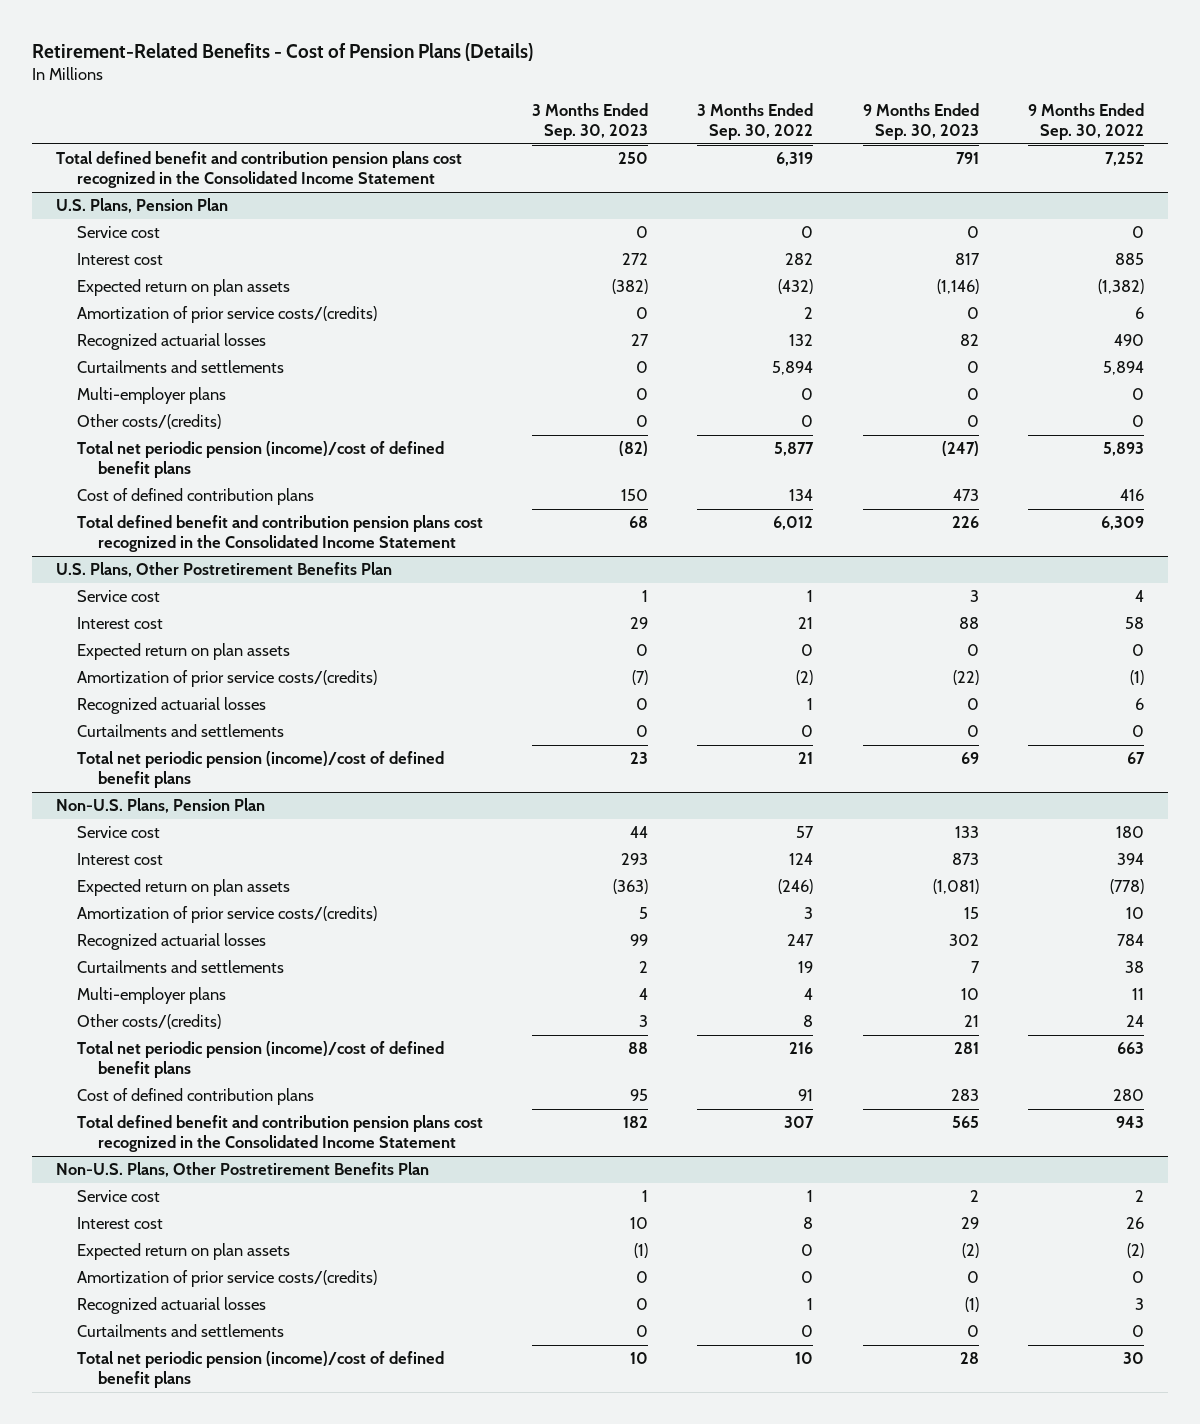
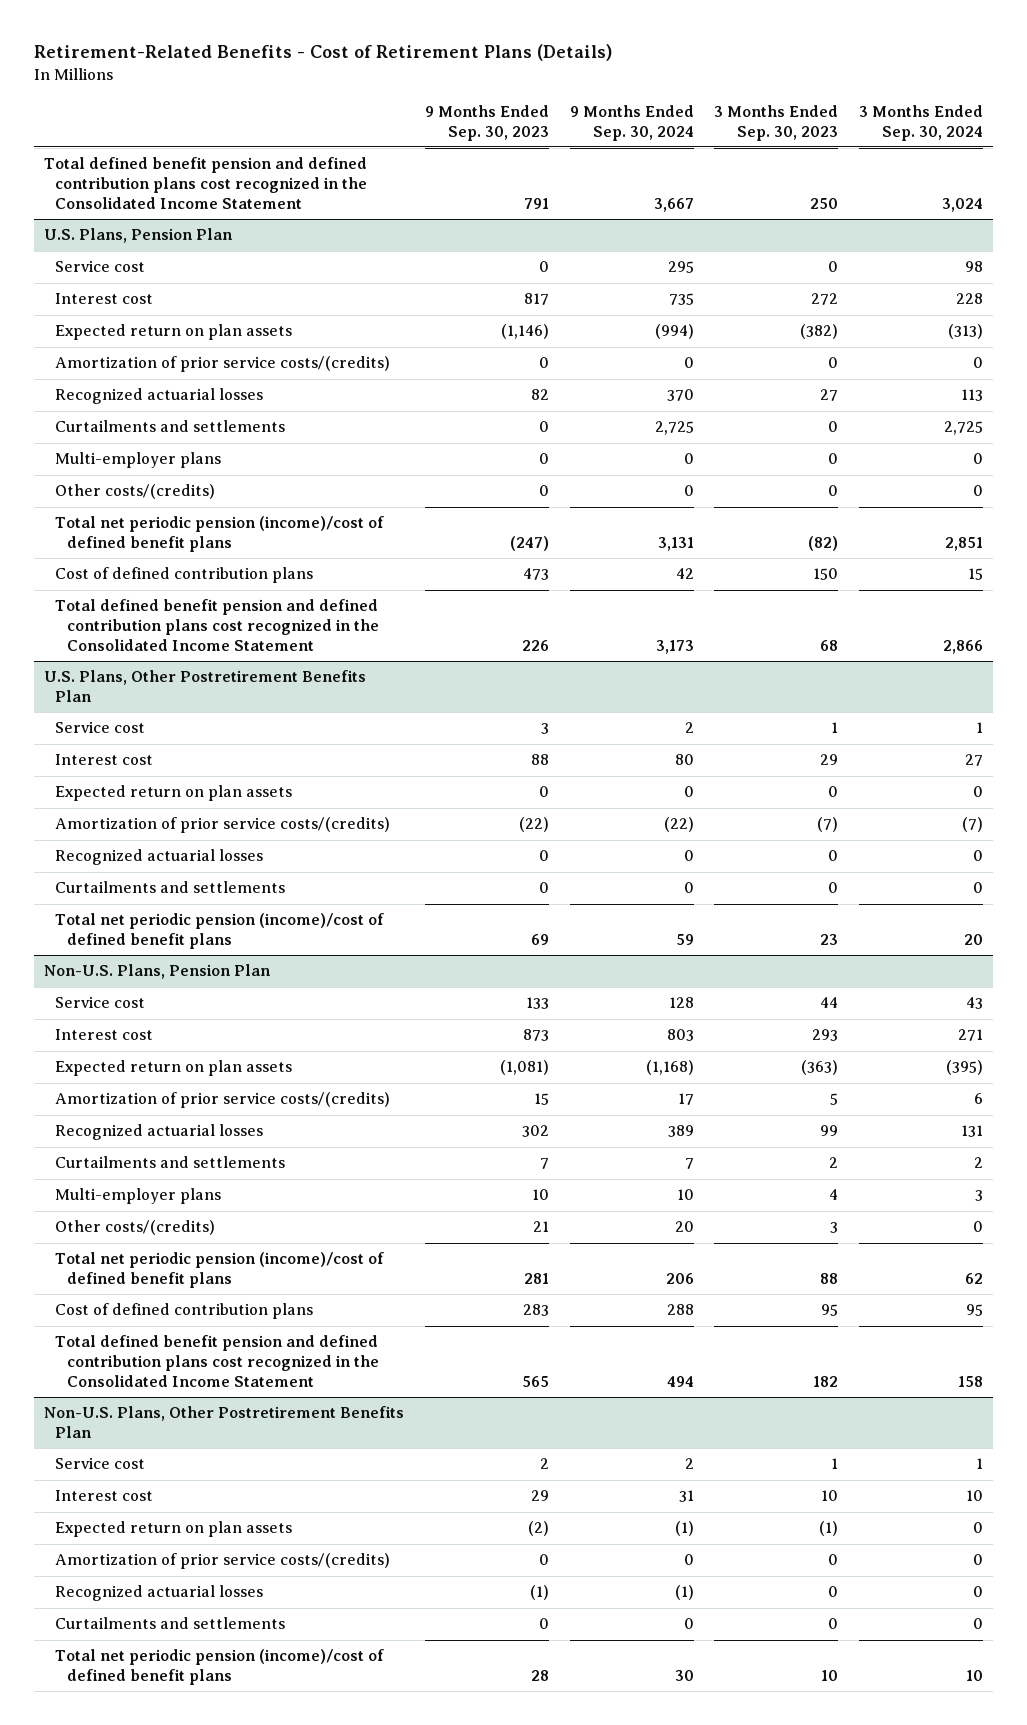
- Retirement-Related Benefits - Cost of Pension Plans (Details)
+ Retirement-Related Benefits - Cost of Retirement Plans (Details)
- | 3 Months Ended Sep. 30, 2023 | 3 Months Ended Sep. 30, 2022 | 9 Months Ended Sep. 30, 2023 | 9 Months Ended Sep. 30, 2022
+ | 9 Months Ended Sep. 30, 2023 | 9 Months Ended Sep. 30, 2024 | 3 Months Ended Sep. 30, 2023 | 3 Months Ended Sep. 30, 2024
- Total defined benefit and contribution pension plans cost recognized in the Consolidated Income Statement | 250 | 6,319 | 791 | 7,252
+ Total defined benefit pension and defined contribution plans cost recognized in the Consolidated Income Statement | 791 | 3,667 | 250 | 3,024
@ U.S. Plans, Pension Plan
- Total defined benefit and contribution pension plans cost recognized in the Consolidated Income Statement | 68 | 6,012 | 226 | 6,309
+ Total defined benefit pension and defined contribution plans cost recognized in the Consolidated Income Statement | 226 | 3,173 | 68 | 2,866
@ Non-U.S. Plans, Pension Plan
- Total defined benefit and contribution pension plans cost recognized in the Consolidated Income Statement | 182 | 307 | 565 | 943
+ Total defined benefit pension and defined contribution plans cost recognized in the Consolidated Income Statement | 565 | 494 | 182 | 158

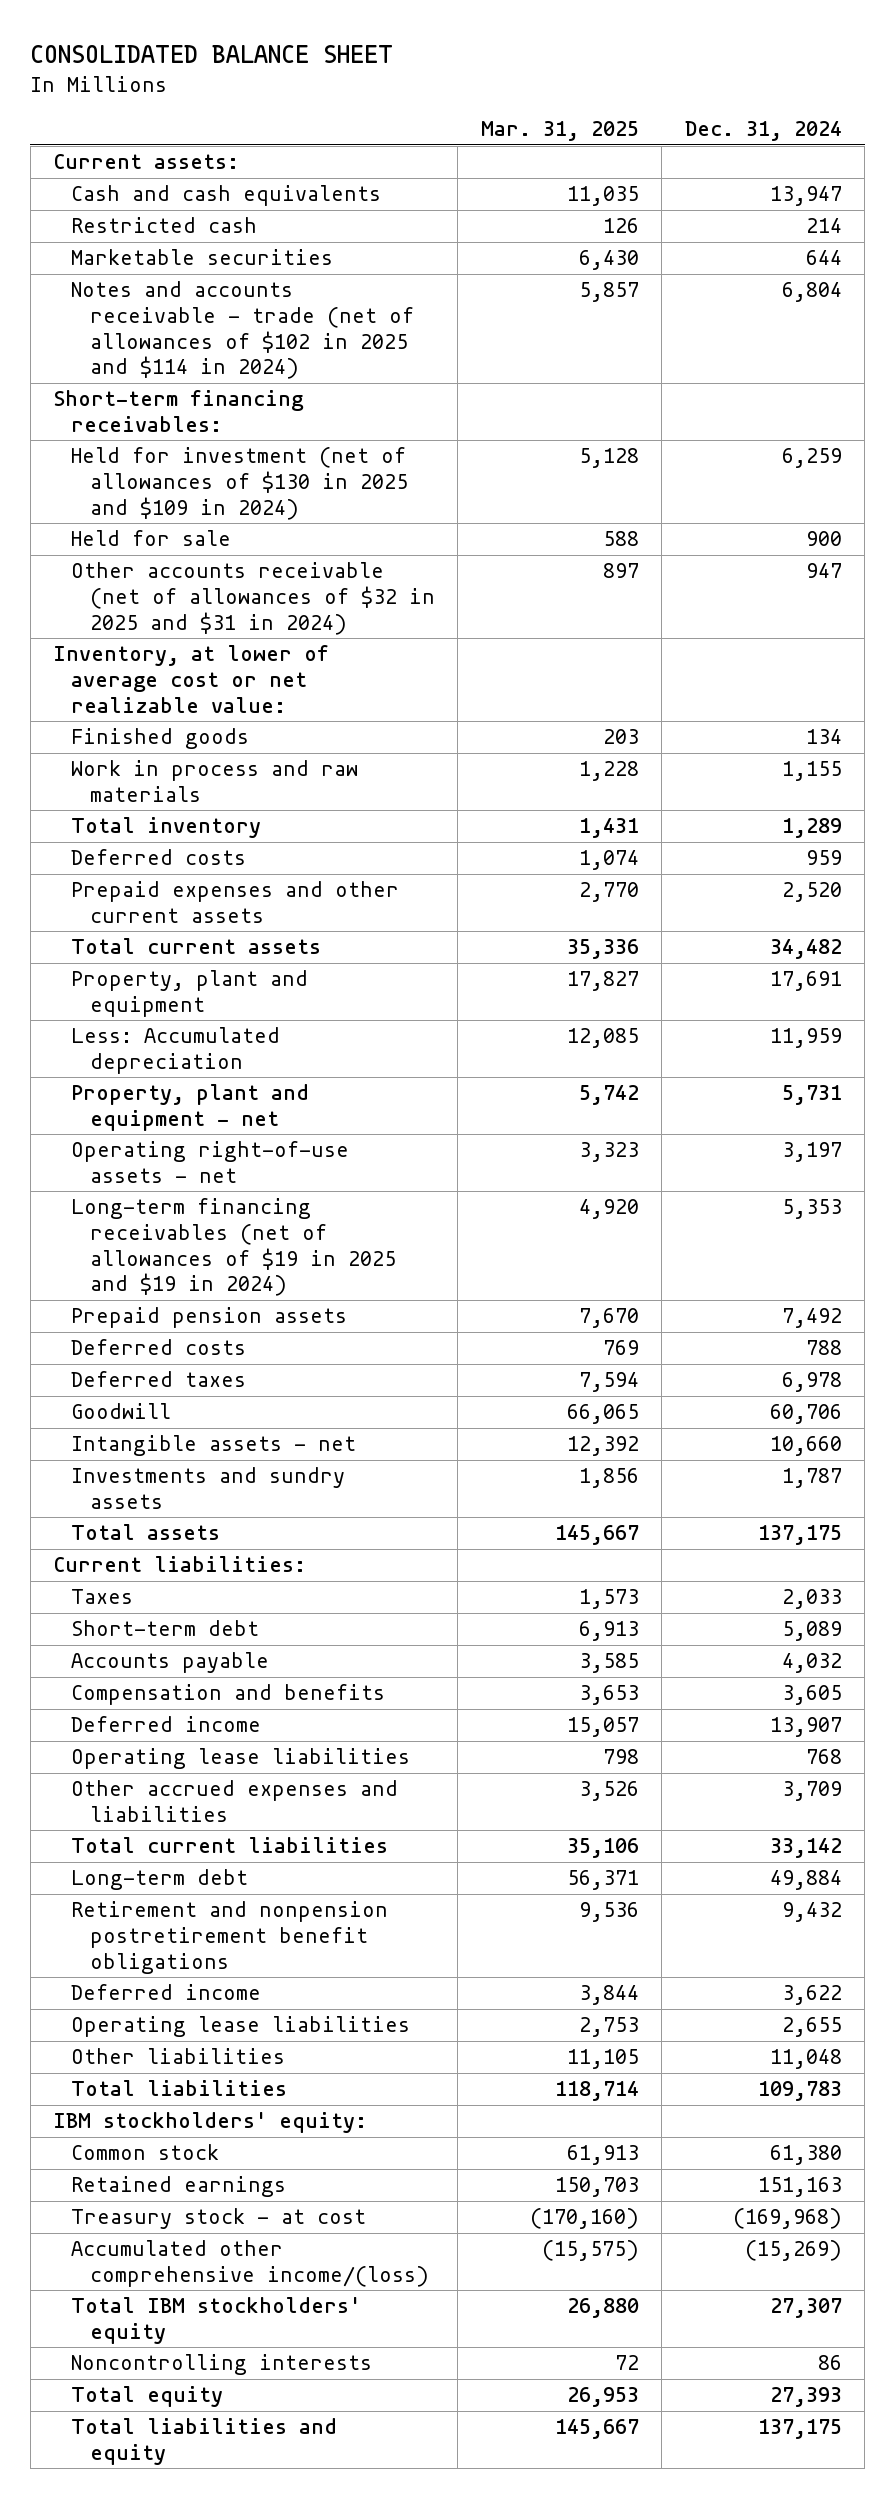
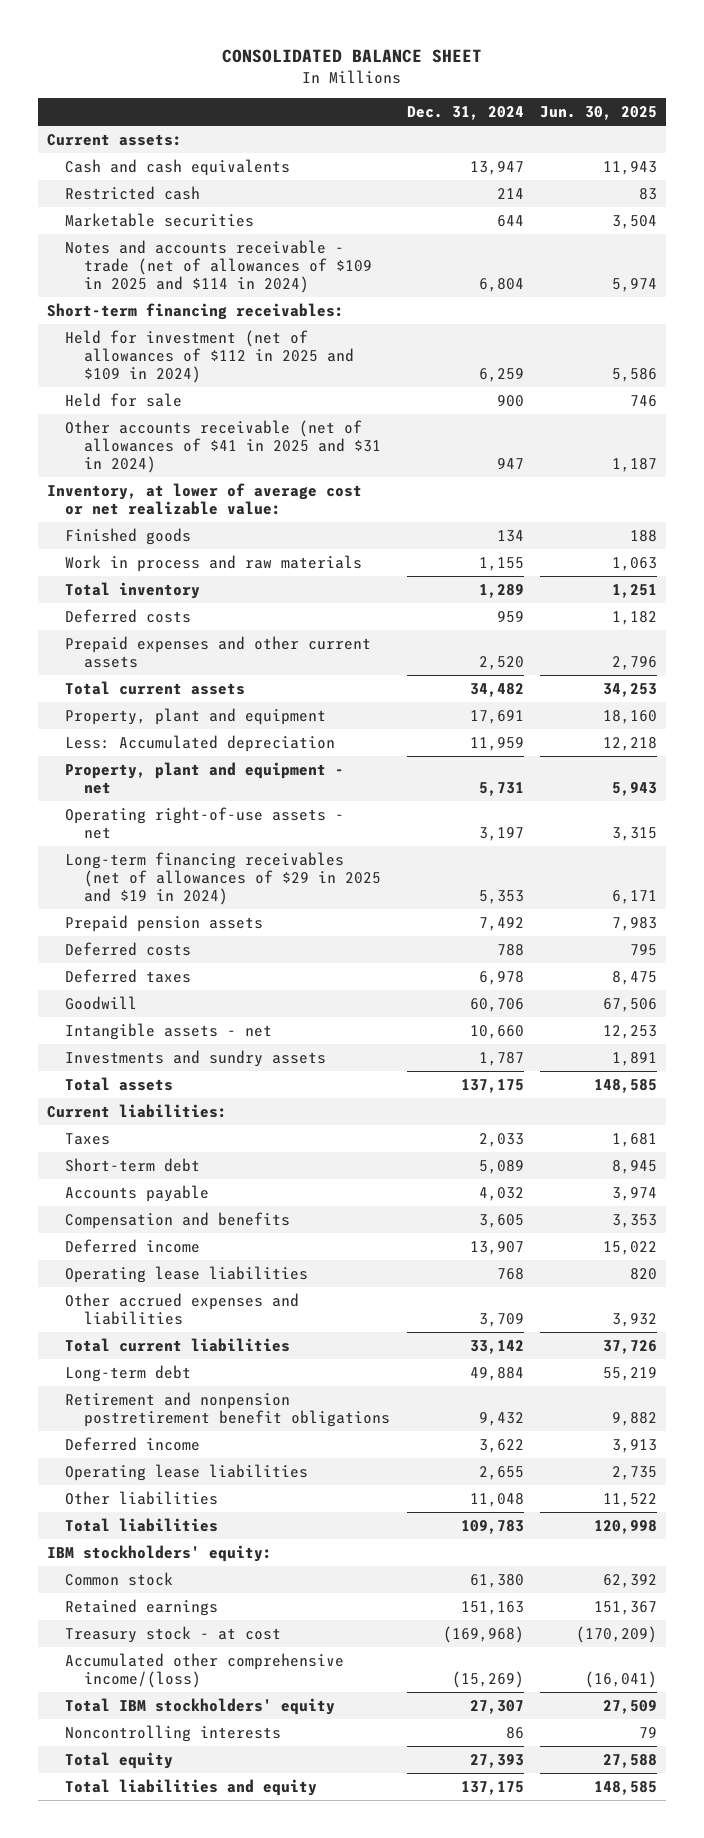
- | Mar. 31, 2025 | Dec. 31, 2024
+ | Dec. 31, 2024 | Jun. 30, 2025
- Notes and accounts receivable - trade (net of allowances of $102 in 2025 and $114 in 2024) | 5,857 | 6,804
+ Notes and accounts receivable - trade (net of allowances of $109 in 2025 and $114 in 2024) | 6,804 | 5,974
- Held for investment (net of allowances of $130 in 2025 and $109 in 2024) | 5,128 | 6,259
+ Held for investment (net of allowances of $112 in 2025 and $109 in 2024) | 6,259 | 5,586
- Other accounts receivable (net of allowances of $32 in 2025 and $31 in 2024) | 897 | 947
+ Other accounts receivable (net of allowances of $41 in 2025 and $31 in 2024) | 947 | 1,187
- Long-term financing receivables (net of allowances of $19 in 2025 and $19 in 2024) | 4,920 | 5,353
+ Long-term financing receivables (net of allowances of $29 in 2025 and $19 in 2024) | 5,353 | 6,171

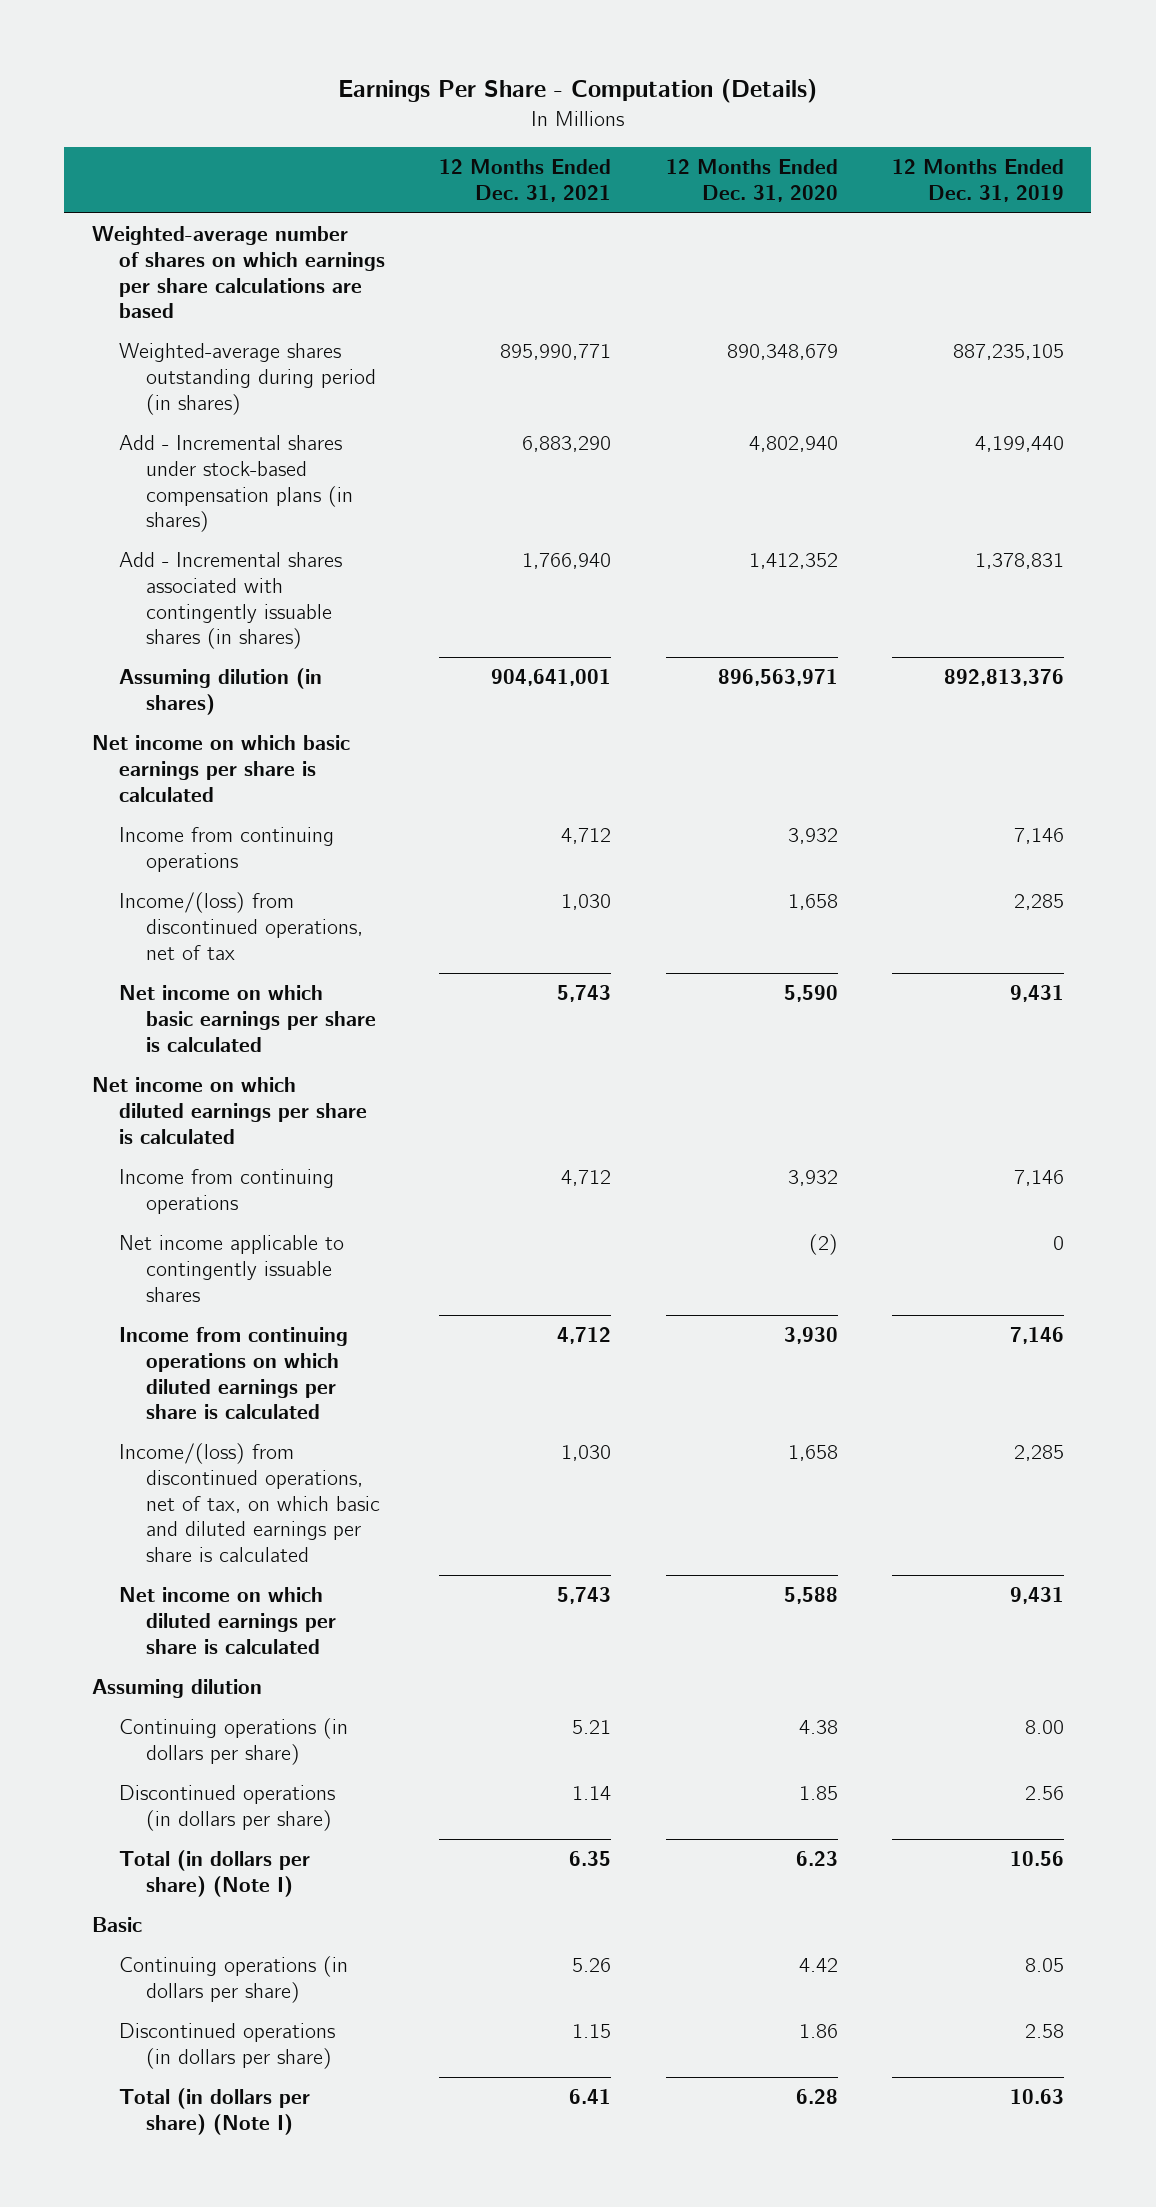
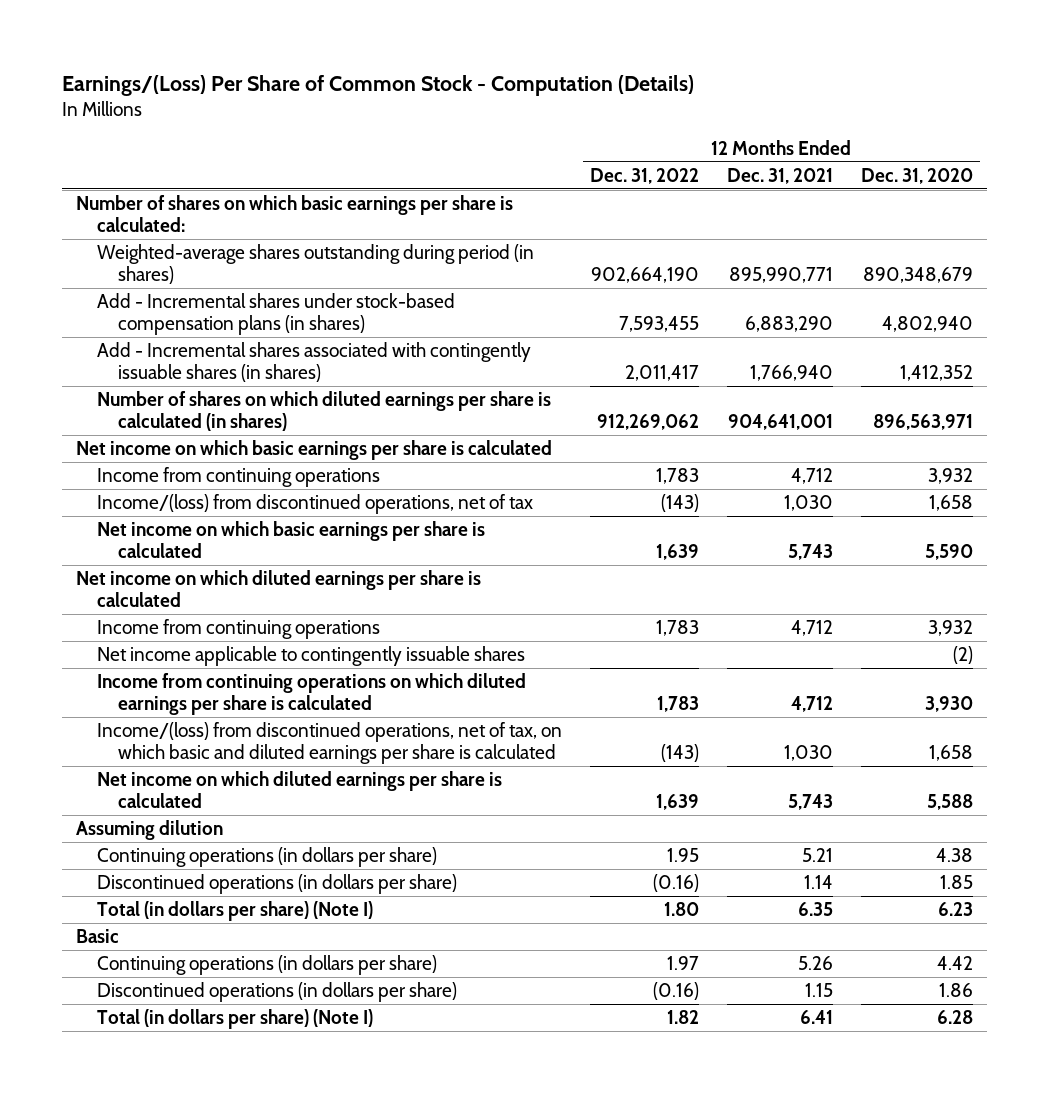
- Earnings Per Share - Computation (Details)
+ Earnings/(Loss) Per Share of Common Stock - Computation (Details)
- | 12 Months Ended Dec. 31, 2021 | 12 Months Ended Dec. 31, 2020 | 12 Months Ended Dec. 31, 2019
+ | 12 Months Ended Dec. 31, 2022 | 12 Months Ended Dec. 31, 2021 | 12 Months Ended Dec. 31, 2020
- Weighted-average number of shares on which earnings per share calculations are based
+ Number of shares on which basic earnings per share is calculated:
- Assuming dilution (in shares) | 904,641,001 | 896,563,971 | 892,813,376
+ Number of shares on which diluted earnings per share is calculated (in shares) | 912,269,062 | 904,641,001 | 896,563,971

